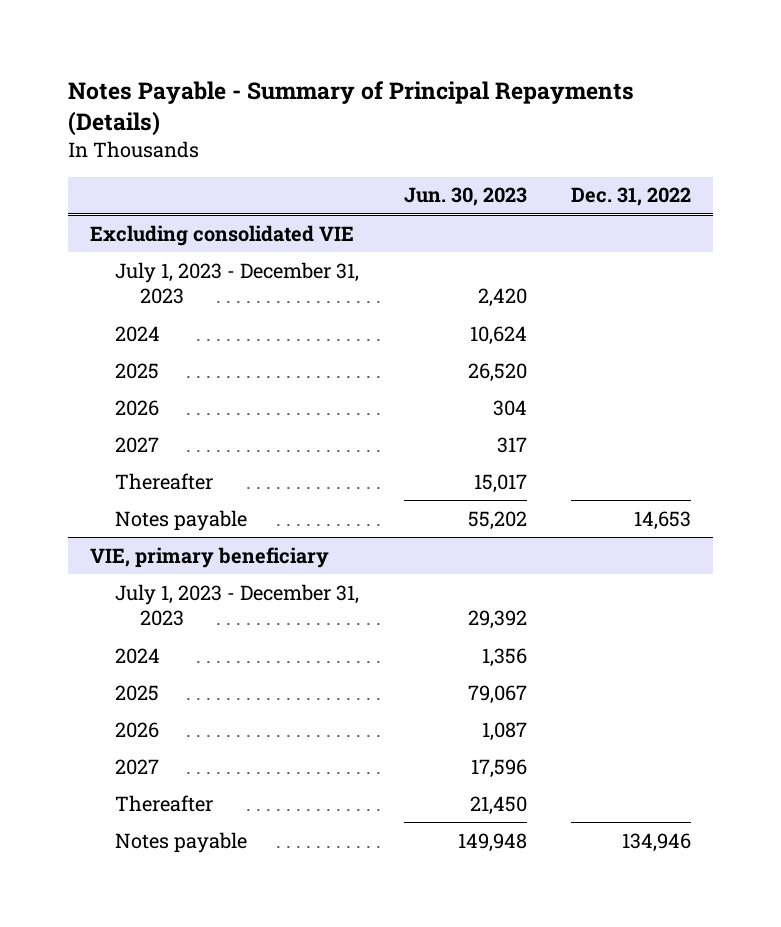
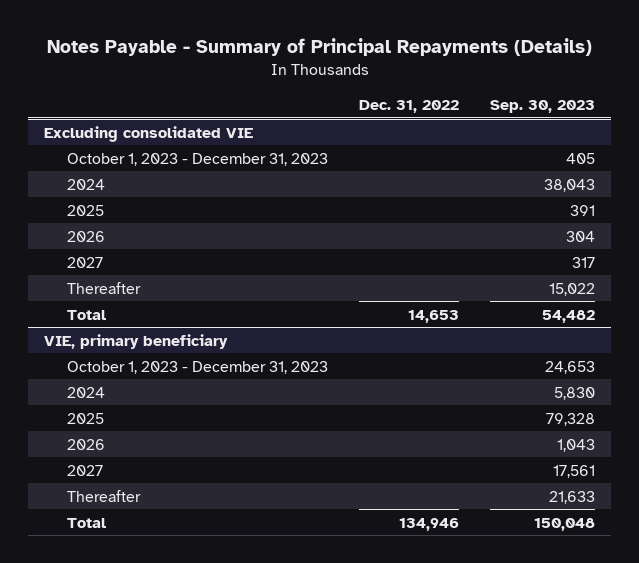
- | Jun. 30, 2023 | Dec. 31, 2022
+ | Dec. 31, 2022 | Sep. 30, 2023
@ Excluding consolidated VIE
- July 1, 2023 - December 31, 2023 | 2,420 |
+ October 1, 2023 - December 31, 2023 | | 405
- Notes payable | 55,202 | 14,653
+ Total | 14,653 | 54,482
@ VIE, primary beneficiary
- July 1, 2023 - December 31, 2023 | 29,392 |
+ October 1, 2023 - December 31, 2023 | | 24,653
- Notes payable | 149,948 | 134,946
+ Total | 134,946 | 150,048

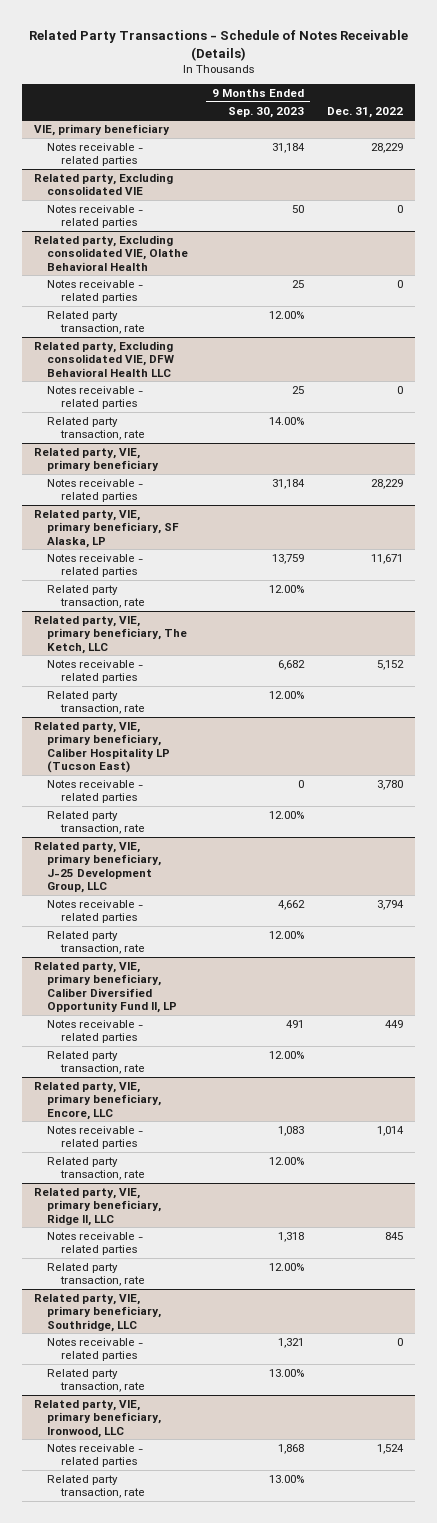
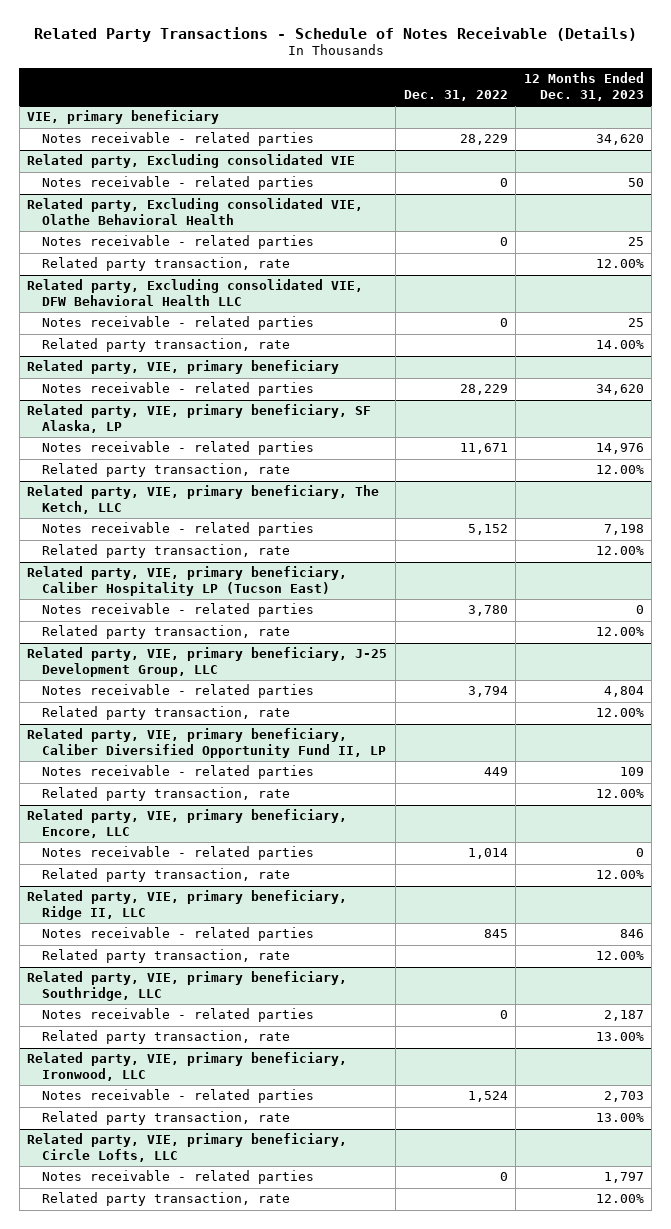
- | 9 Months Ended Sep. 30, 2023 | Dec. 31, 2022
+ | Dec. 31, 2022 | 12 Months Ended Dec. 31, 2023
+ Related party, VIE, primary beneficiary, Circle Lofts, LLC
+ Notes receivable - related parties | 0 | 1,797
+ Related party transaction, rate | | 12.00%

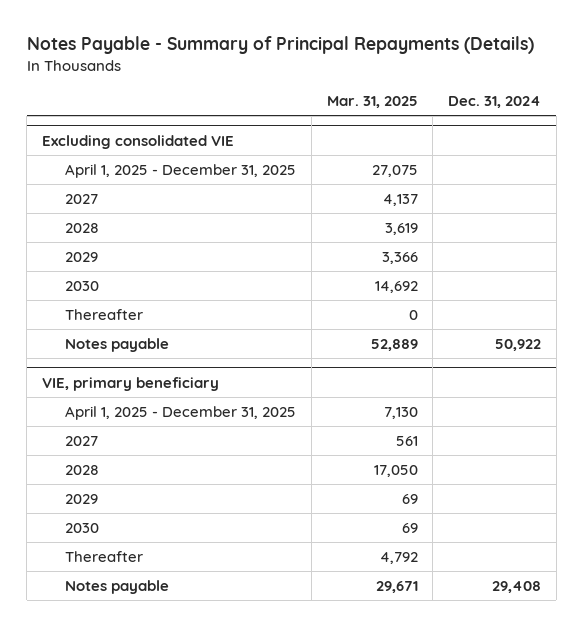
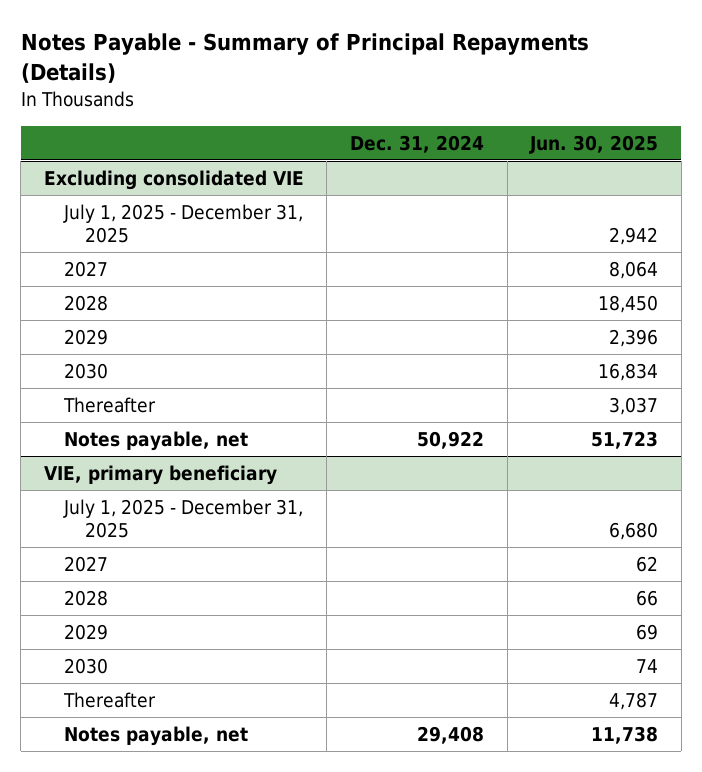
- | Mar. 31, 2025 | Dec. 31, 2024
+ | Dec. 31, 2024 | Jun. 30, 2025
@ Excluding consolidated VIE
- April 1, 2025 - December 31, 2025 | 27,075 |
+ July 1, 2025 - December 31, 2025 | | 2,942
- Notes payable | 52,889 | 50,922
+ Notes payable, net | 50,922 | 51,723
@ VIE, primary beneficiary
- April 1, 2025 - December 31, 2025 | 7,130 |
+ July 1, 2025 - December 31, 2025 | | 6,680
- Notes payable | 29,671 | 29,408
+ Notes payable, net | 29,408 | 11,738

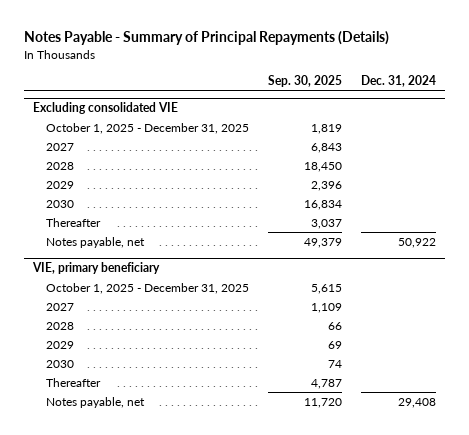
- | Dec. 31, 2024 | Jun. 30, 2025
+ | Sep. 30, 2025 | Dec. 31, 2024
@ Excluding consolidated VIE
- July 1, 2025 - December 31, 2025 | | 2,942
+ October 1, 2025 - December 31, 2025 | 1,819 |
@ VIE, primary beneficiary
- July 1, 2025 - December 31, 2025 | | 6,680
+ October 1, 2025 - December 31, 2025 | 5,615 |

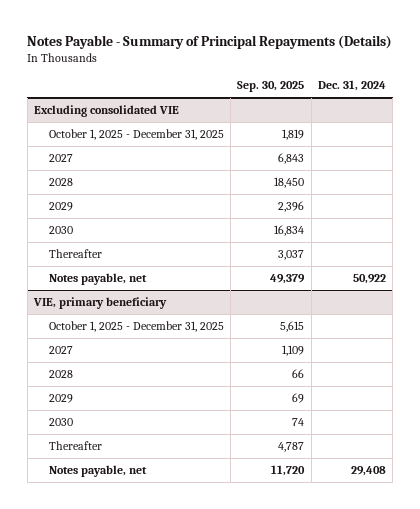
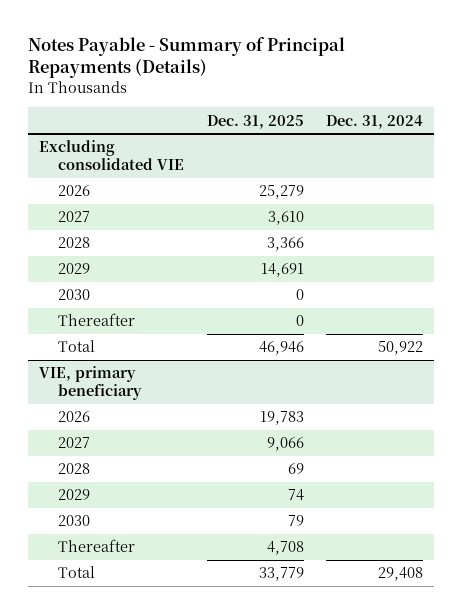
- | Sep. 30, 2025 | Dec. 31, 2024
+ | Dec. 31, 2025 | Dec. 31, 2024
@ Excluding consolidated VIE
- October 1, 2025 - December 31, 2025 | 1,819 |
+ 2026 | 25,279 |
- Notes payable, net | 49,379 | 50,922
+ Total | 46,946 | 50,922
@ VIE, primary beneficiary
- October 1, 2025 - December 31, 2025 | 5,615 |
+ 2026 | 19,783 |
- Notes payable, net | 11,720 | 29,408
+ Total | 33,779 | 29,408

